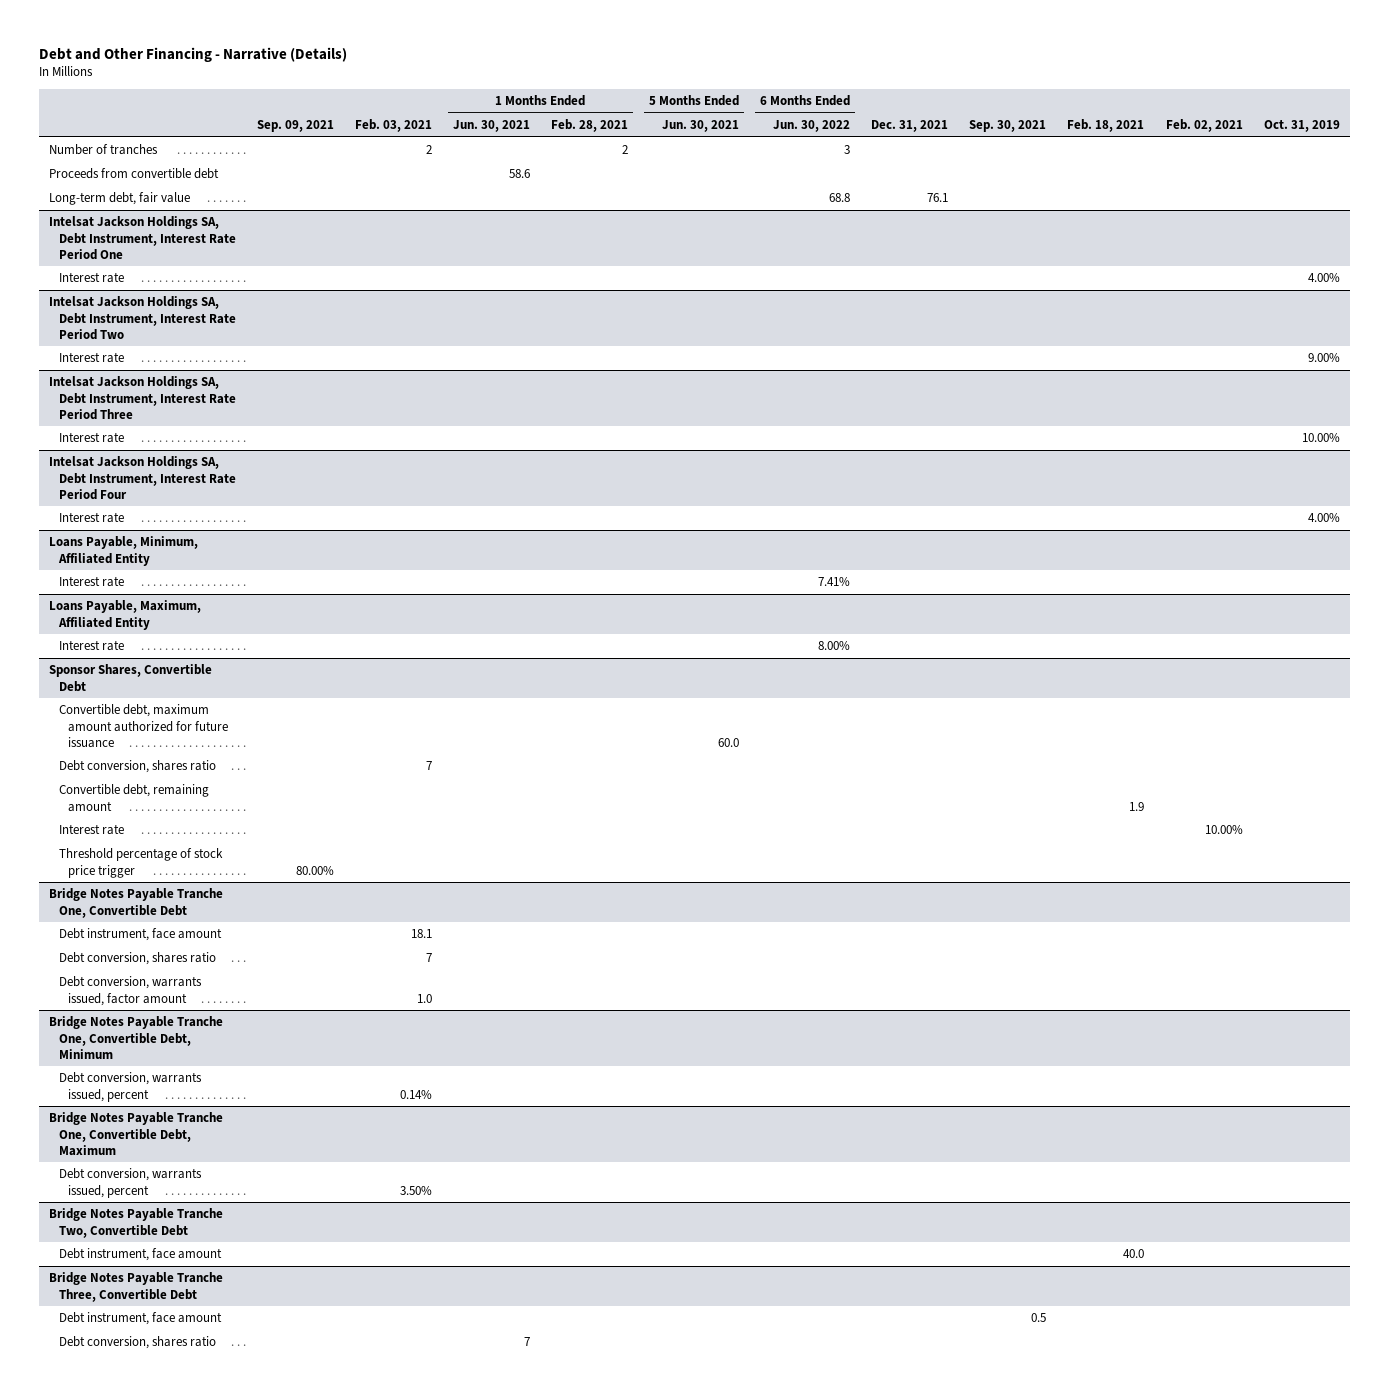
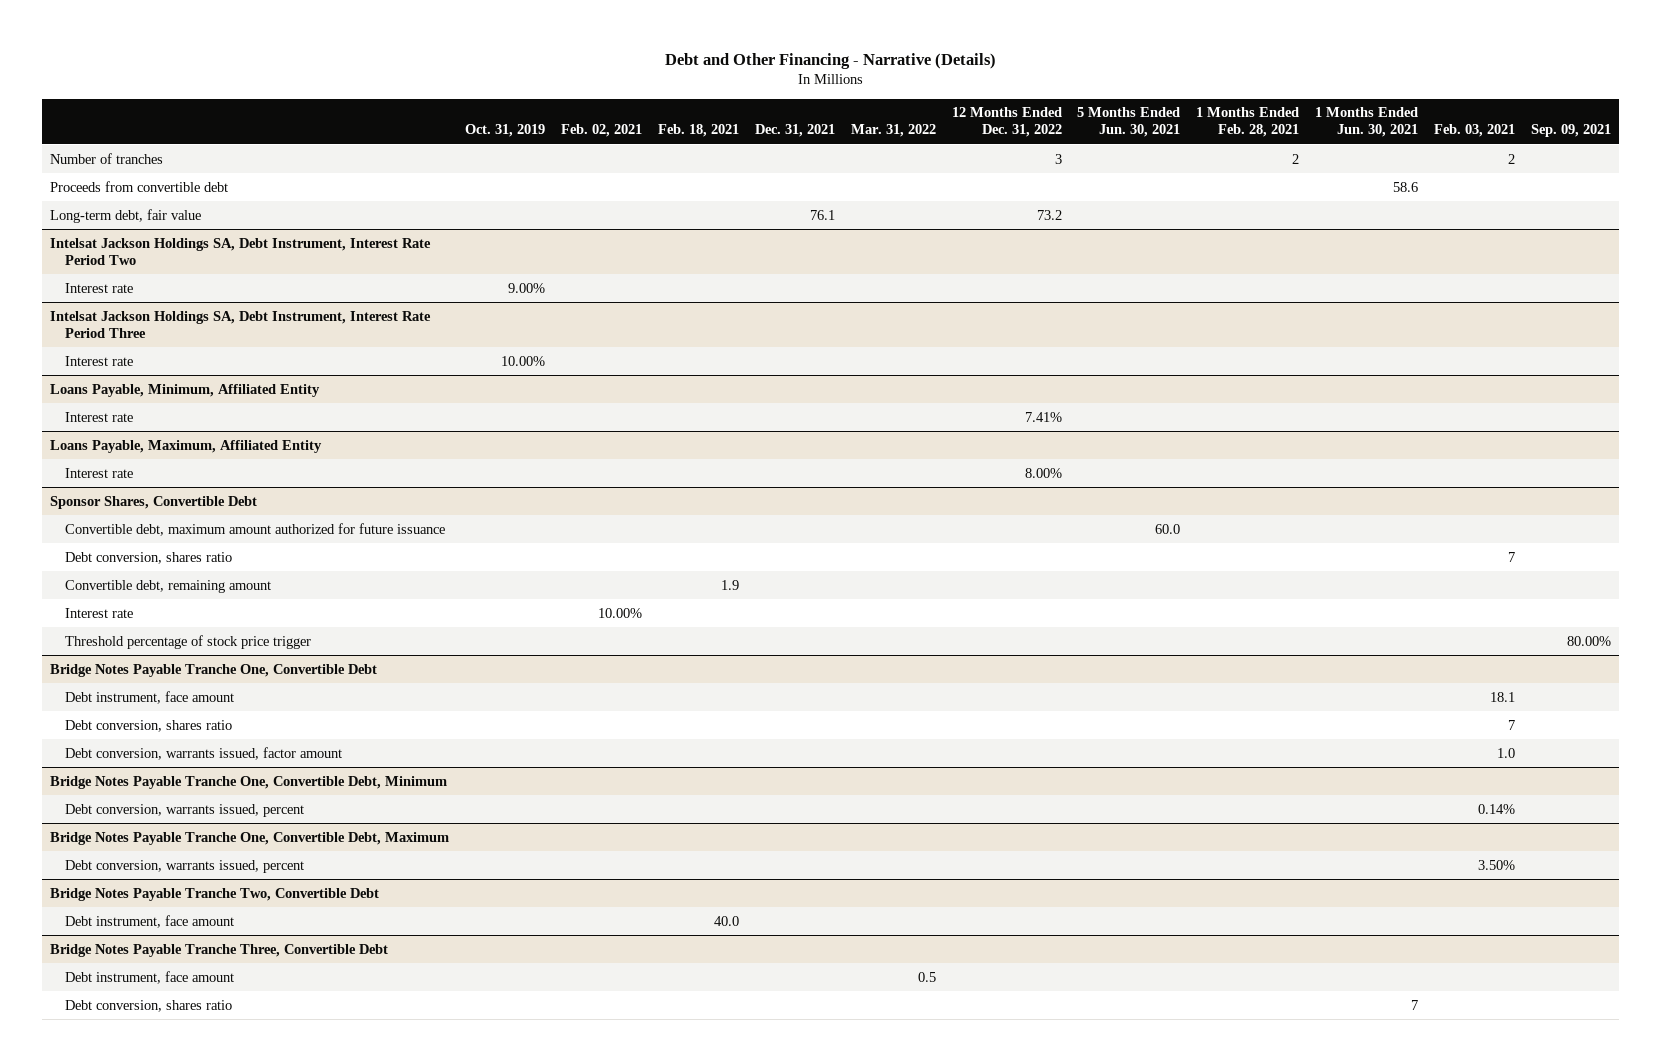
- | Sep. 09, 2021 | Feb. 03, 2021 | 1 Months Ended Jun. 30, 2021 | 1 Months Ended Feb. 28, 2021 | 5 Months Ended Jun. 30, 2021 | 6 Months Ended Jun. 30, 2022 | Dec. 31, 2021 | Sep. 30, 2021 | Feb. 18, 2021 | Feb. 02, 2021 | Oct. 31, 2019
+ | Oct. 31, 2019 | Feb. 02, 2021 | Feb. 18, 2021 | Dec. 31, 2021 | Mar. 31, 2022 | 12 Months Ended Dec. 31, 2022 | 5 Months Ended Jun. 30, 2021 | 1 Months Ended Feb. 28, 2021 | 1 Months Ended Jun. 30, 2021 | Feb. 03, 2021 | Sep. 09, 2021
- Intelsat Jackson Holdings SA, Debt Instrument, Interest Rate Period One
- Interest rate | | | | | | | | | | | 4.00%
- Intelsat Jackson Holdings SA, Debt Instrument, Interest Rate Period Four
- Interest rate | | | | | | | | | | | 4.00%

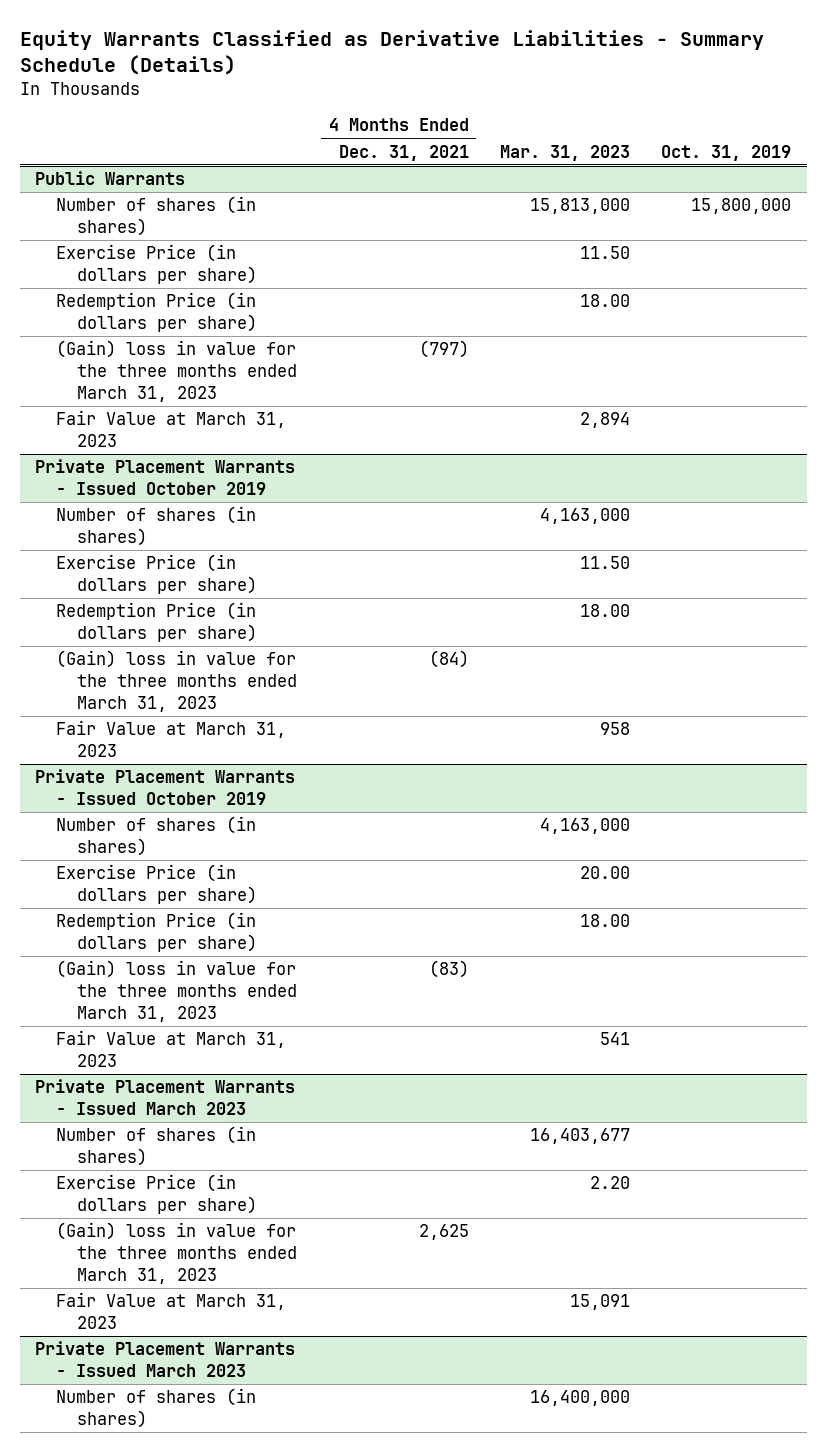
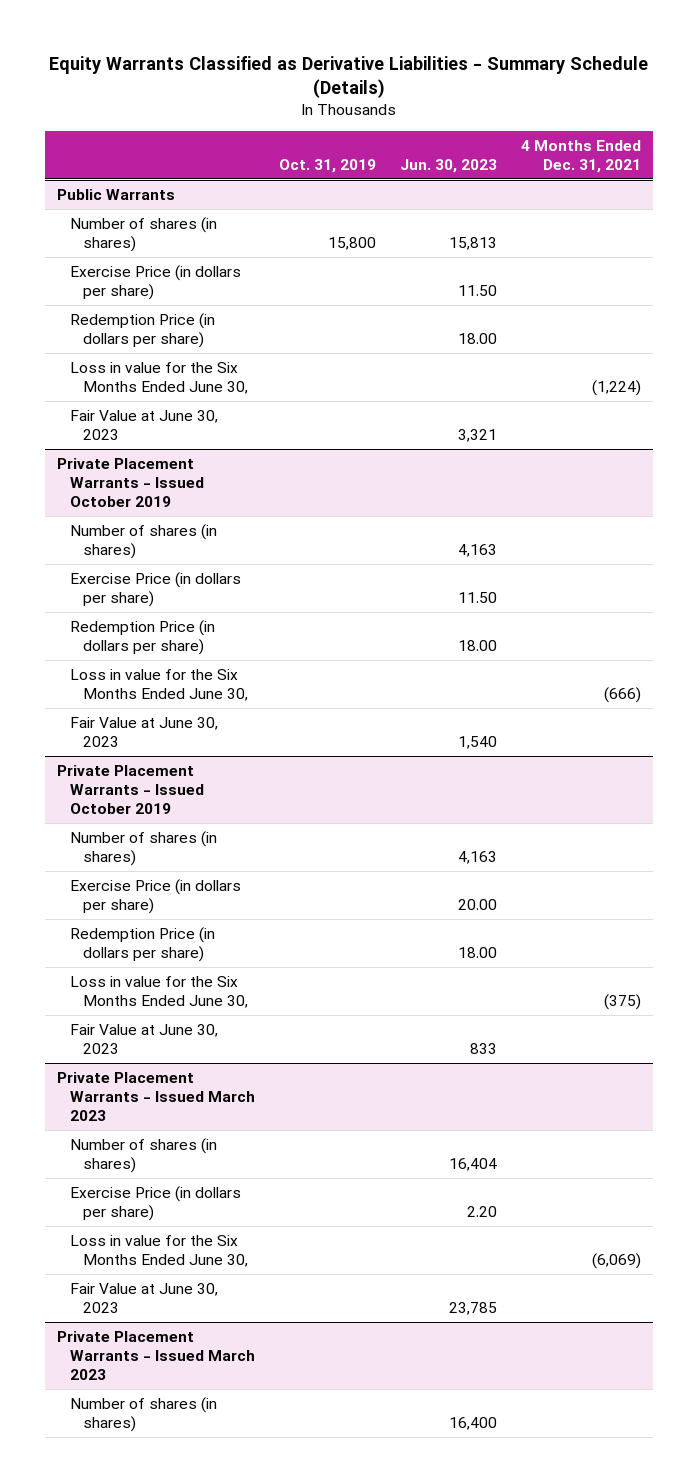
- | 4 Months Ended Dec. 31, 2021 | Mar. 31, 2023 | Oct. 31, 2019
+ | Oct. 31, 2019 | Jun. 30, 2023 | 4 Months Ended Dec. 31, 2021
@ Public Warrants
- Number of shares (in shares) | | 15,813,000 | 15,800,000
+ Number of shares (in shares) | 15,800 | 15,813 |
- (Gain) loss in value for the three months ended March 31, 2023 | (797) | |
- Fair Value at March 31, 2023 | | 2,894 |
+ Loss in value for the Six Months Ended June 30, | | | (1,224)
+ Fair Value at June 30, 2023 | | 3,321 |
@ Private Placement Warrants - Issued October 2019
- (Gain) loss in value for the three months ended March 31, 2023 | (84) | |
- Fair Value at March 31, 2023 | | 958 |
+ Loss in value for the Six Months Ended June 30, | | | (666)
+ Fair Value at June 30, 2023 | | 1,540 |
- (Gain) loss in value for the three months ended March 31, 2023 | (83) | |
- Fair Value at March 31, 2023 | | 541 |
+ Loss in value for the Six Months Ended June 30, | | | (375)
+ Fair Value at June 30, 2023 | | 833 |
@ Private Placement Warrants - Issued March 2023
- (Gain) loss in value for the three months ended March 31, 2023 | 2,625 | |
- Fair Value at March 31, 2023 | | 15,091 |
+ Loss in value for the Six Months Ended June 30, | | | (6,069)
+ Fair Value at June 30, 2023 | | 23,785 |

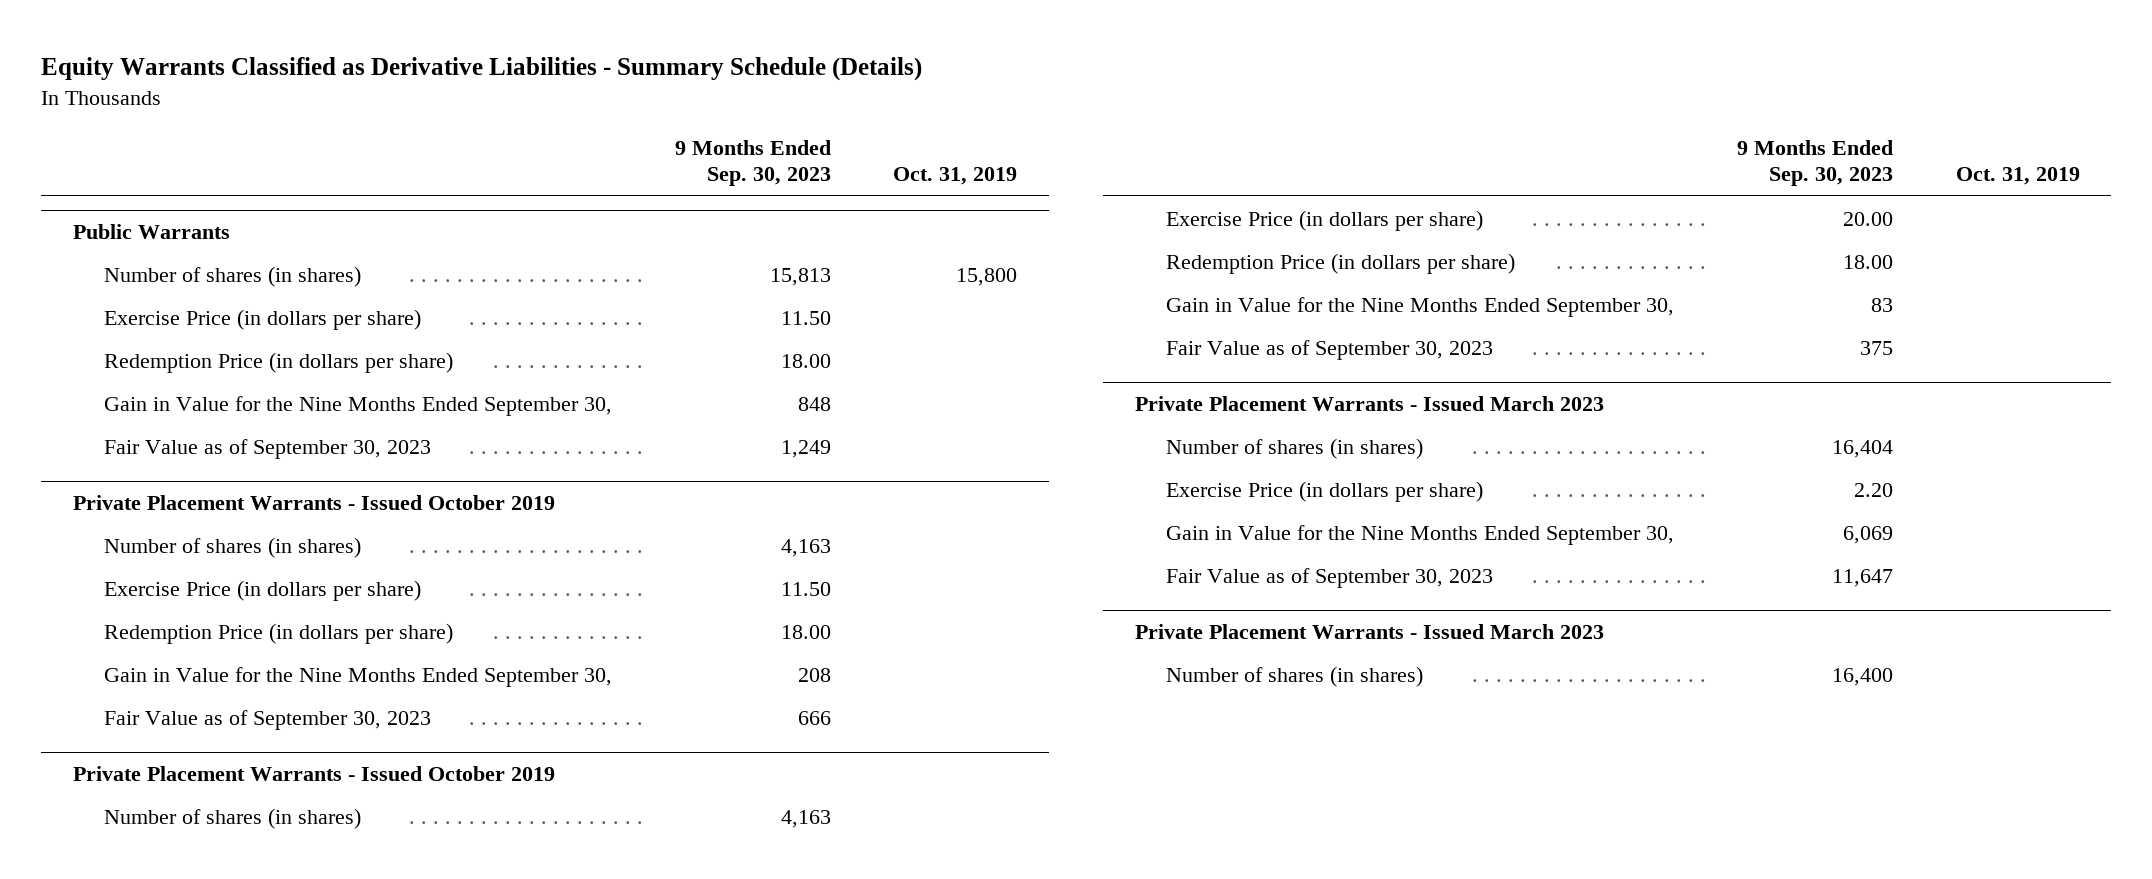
- | Oct. 31, 2019 | Jun. 30, 2023 | 4 Months Ended Dec. 31, 2021
+ | 9 Months Ended Sep. 30, 2023 | Oct. 31, 2019
@ Public Warrants
- Loss in value for the Six Months Ended June 30, | | | (1,224)
- Fair Value at June 30, 2023 | | 3,321 |
+ Gain in Value for the Nine Months Ended September 30, | 848 |
+ Fair Value as of September 30, 2023 | 1,249 |
@ Private Placement Warrants - Issued October 2019
- Loss in value for the Six Months Ended June 30, | | | (666)
- Fair Value at June 30, 2023 | | 1,540 |
+ Gain in Value for the Nine Months Ended September 30, | 208 |
+ Fair Value as of September 30, 2023 | 666 |
- Loss in value for the Six Months Ended June 30, | | | (375)
- Fair Value at June 30, 2023 | | 833 |
+ Gain in Value for the Nine Months Ended September 30, | 83 |
+ Fair Value as of September 30, 2023 | 375 |
@ Private Placement Warrants - Issued March 2023
- Loss in value for the Six Months Ended June 30, | | | (6,069)
- Fair Value at June 30, 2023 | | 23,785 |
+ Gain in Value for the Nine Months Ended September 30, | 6,069 |
+ Fair Value as of September 30, 2023 | 11,647 |

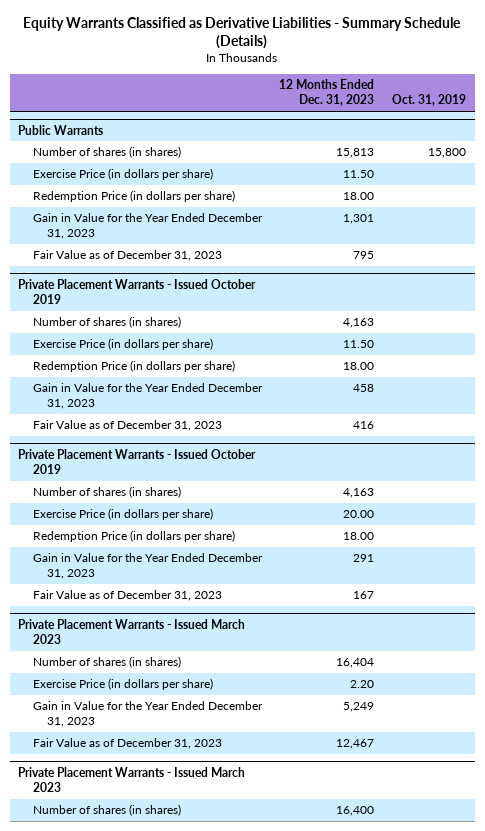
- | 9 Months Ended Sep. 30, 2023 | Oct. 31, 2019
+ | 12 Months Ended Dec. 31, 2023 | Oct. 31, 2019
@ Public Warrants
- Gain in Value for the Nine Months Ended September 30, | 848 |
- Fair Value as of September 30, 2023 | 1,249 |
+ Gain in Value for the Year Ended December 31, 2023 | 1,301 |
+ Fair Value as of December 31, 2023 | 795 |
@ Private Placement Warrants - Issued October 2019
- Gain in Value for the Nine Months Ended September 30, | 208 |
- Fair Value as of September 30, 2023 | 666 |
+ Gain in Value for the Year Ended December 31, 2023 | 458 |
+ Fair Value as of December 31, 2023 | 416 |
- Gain in Value for the Nine Months Ended September 30, | 83 |
- Fair Value as of September 30, 2023 | 375 |
+ Gain in Value for the Year Ended December 31, 2023 | 291 |
+ Fair Value as of December 31, 2023 | 167 |
@ Private Placement Warrants - Issued March 2023
- Gain in Value for the Nine Months Ended September 30, | 6,069 |
- Fair Value as of September 30, 2023 | 11,647 |
+ Gain in Value for the Year Ended December 31, 2023 | 5,249 |
+ Fair Value as of December 31, 2023 | 12,467 |

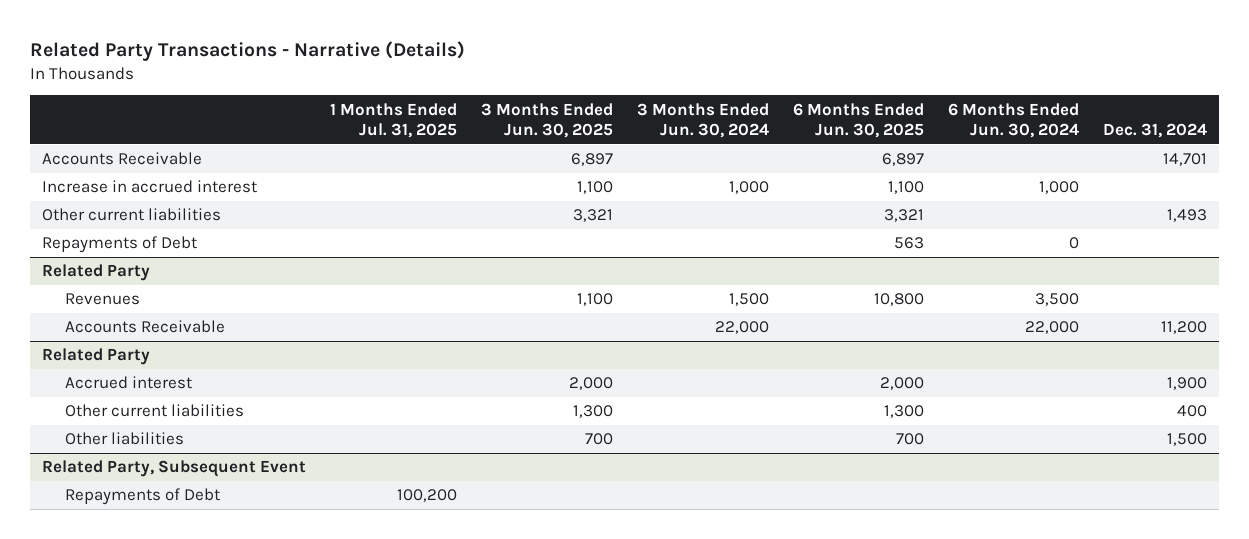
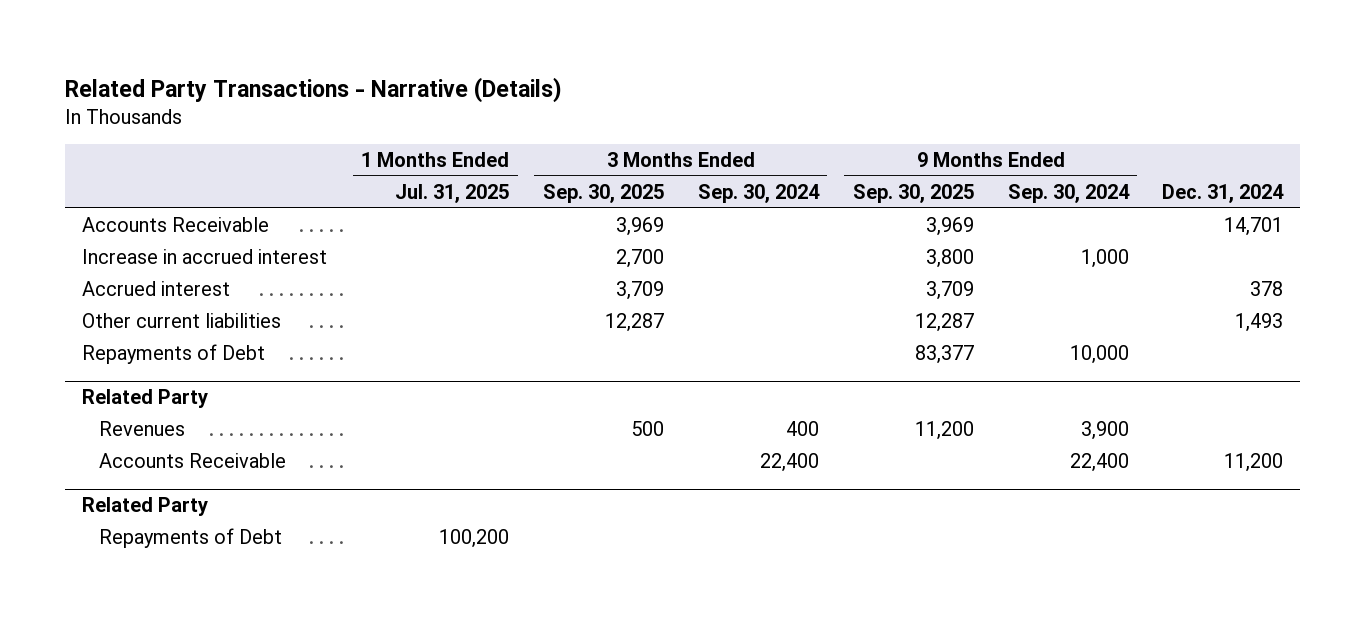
- | 1 Months Ended Jul. 31, 2025 | 3 Months Ended Jun. 30, 2025 | 3 Months Ended Jun. 30, 2024 | 6 Months Ended Jun. 30, 2025 | 6 Months Ended Jun. 30, 2024 | Dec. 31, 2024
+ | 1 Months Ended Jul. 31, 2025 | 3 Months Ended Sep. 30, 2025 | 3 Months Ended Sep. 30, 2024 | 9 Months Ended Sep. 30, 2025 | 9 Months Ended Sep. 30, 2024 | Dec. 31, 2024
+ Accrued interest | | 3,709 | | 3,709 | | 378
@ Related Party
- Accrued interest | | 2,000 | | 2,000 | | 1,900
- Other current liabilities | | 1,300 | | 1,300 | | 400
- Other liabilities | | 700 | | 700 | | 1,500
- Related Party, Subsequent Event
- Repayments of Debt | 100,200 | | | | |
@ Related Party
+ Repayments of Debt | 100,200 | | | | |

